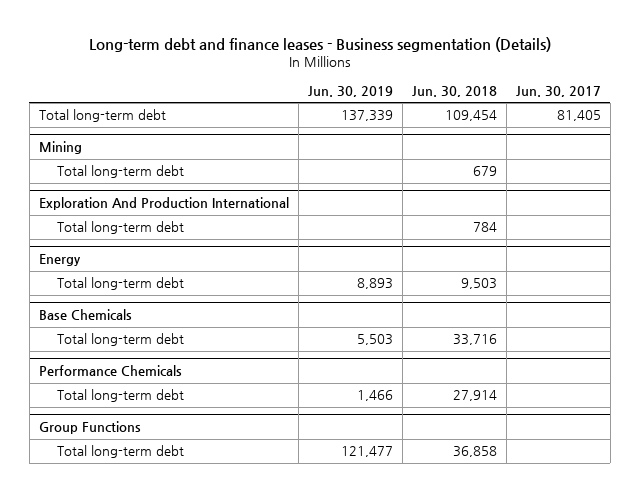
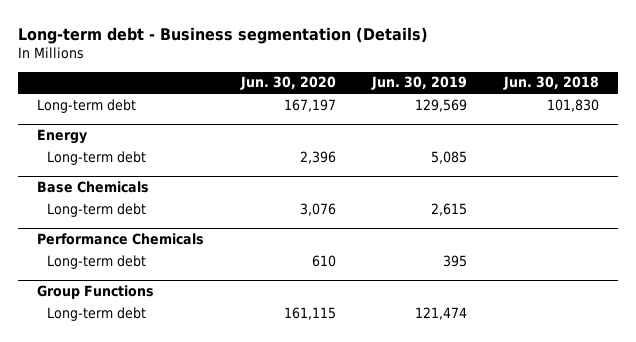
- Long-term debt and finance leases - Business segmentation (Details)
+ Long-term debt - Business segmentation (Details)
- | Jun. 30, 2019 | Jun. 30, 2018 | Jun. 30, 2017
+ | Jun. 30, 2020 | Jun. 30, 2019 | Jun. 30, 2018
- Total long-term debt | 137,339 | 109,454 | 81,405
- Mining
- Total long-term debt | | 679 |
- Exploration And Production International
- Total long-term debt | | 784 |
+ Long-term debt | 167,197 | 129,569 | 101,830
@ Energy
- Total long-term debt | 8,893 | 9,503 |
+ Long-term debt | 2,396 | 5,085 |
@ Base Chemicals
- Total long-term debt | 5,503 | 33,716 |
+ Long-term debt | 3,076 | 2,615 |
@ Performance Chemicals
- Total long-term debt | 1,466 | 27,914 |
+ Long-term debt | 610 | 395 |
@ Group Functions
- Total long-term debt | 121,477 | 36,858 |
+ Long-term debt | 161,115 | 121,474 |

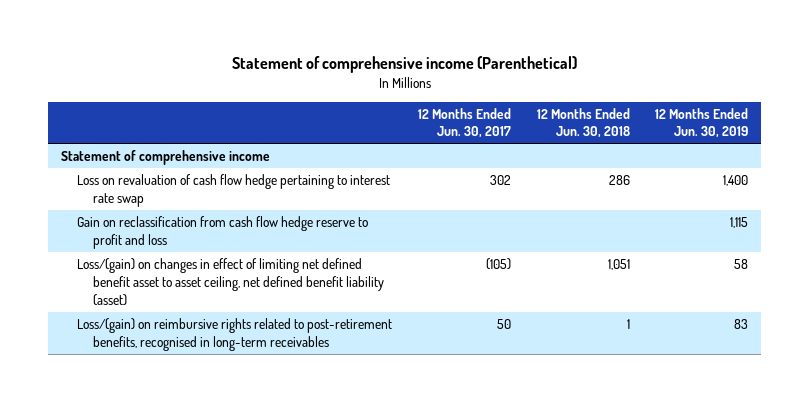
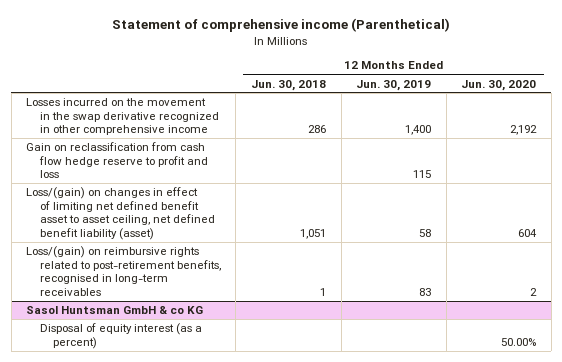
- | 12 Months Ended Jun. 30, 2017 | 12 Months Ended Jun. 30, 2018 | 12 Months Ended Jun. 30, 2019
+ | 12 Months Ended Jun. 30, 2018 | 12 Months Ended Jun. 30, 2019 | 12 Months Ended Jun. 30, 2020
- Statement of comprehensive income
- Loss on revaluation of cash flow hedge pertaining to interest rate swap | 302 | 286 | 1,400
- Gain on reclassification from cash flow hedge reserve to profit and loss | | | 1,115
+ Losses incurred on the movement in the swap derivative recognized in other comprehensive income | 286 | 1,400 | 2,192
+ Gain on reclassification from cash flow hedge reserve to profit and loss | | 115 |
+ Sasol Huntsman GmbH & co KG
+ Disposal of equity interest (as a percent) | | | 50.00%

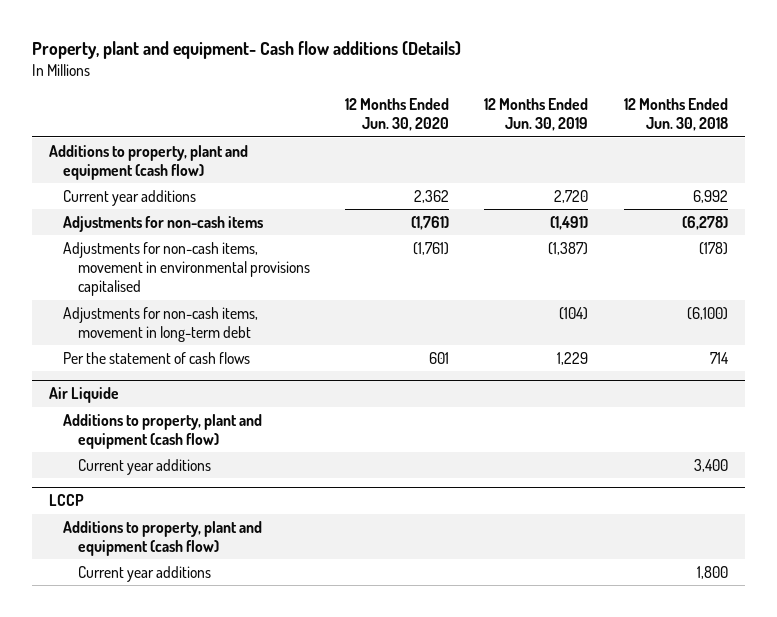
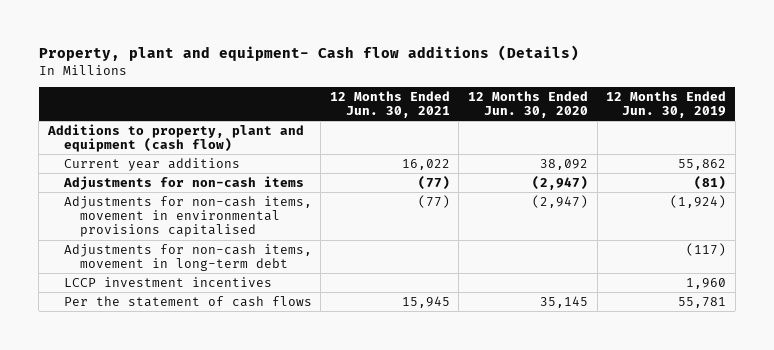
- | 12 Months Ended Jun. 30, 2020 | 12 Months Ended Jun. 30, 2019 | 12 Months Ended Jun. 30, 2018
+ | 12 Months Ended Jun. 30, 2021 | 12 Months Ended Jun. 30, 2020 | 12 Months Ended Jun. 30, 2019
- Current year additions | 2,362 | 2,720 | 6,992
- Adjustments for non-cash items | (1,761) | (1,491) | (6,278)
- Adjustments for non-cash items, movement in environmental provisions capitalised | (1,761) | (1,387) | (178)
- Adjustments for non-cash items, movement in long-term debt | | (104) | (6,100)
- Per the statement of cash flows | 601 | 1,229 | 714
- Air Liquide
- Additions to property, plant and equipment (cash flow)
- Current year additions | | | 3,400
- LCCP
- Additions to property, plant and equipment (cash flow)
- Current year additions | | | 1,800
+ Current year additions | 16,022 | 38,092 | 55,862
+ Adjustments for non-cash items | (77) | (2,947) | (81)
+ Adjustments for non-cash items, movement in environmental provisions capitalised | (77) | (2,947) | (1,924)
+ Adjustments for non-cash items, movement in long-term debt | | | (117)
+ LCCP investment incentives | | | 1,960
+ Per the statement of cash flows | 15,945 | 35,145 | 55,781

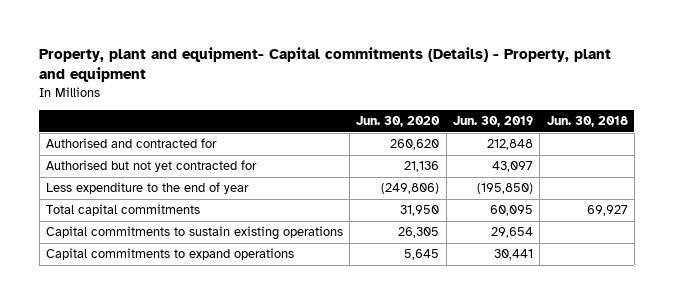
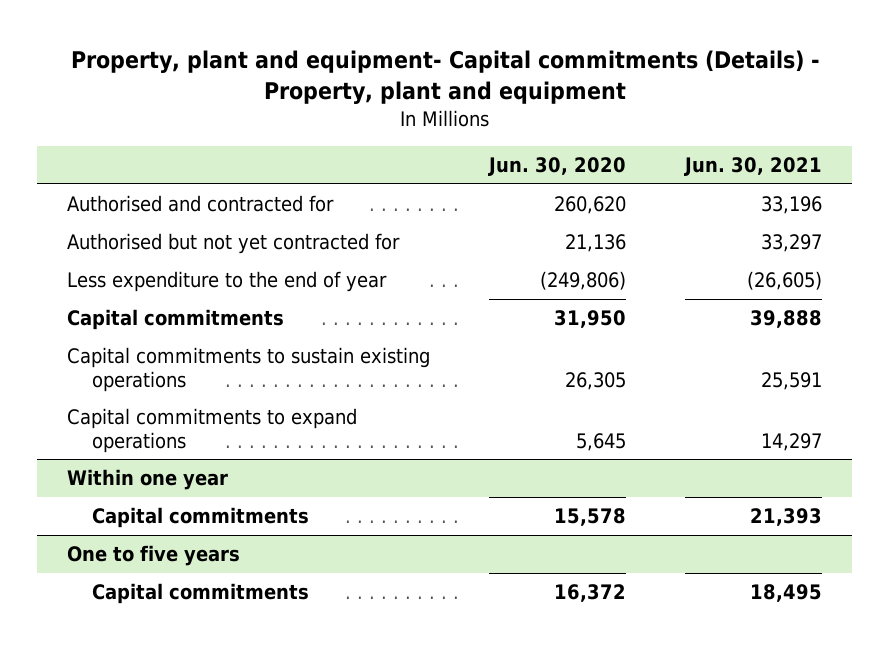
- | Jun. 30, 2020 | Jun. 30, 2019 | Jun. 30, 2018
+ | Jun. 30, 2020 | Jun. 30, 2021
- Total capital commitments | 31,950 | 60,095 | 69,927
+ Capital commitments | 31,950 | 39,888
+ Within one year
+ Capital commitments | 15,578 | 21,393
+ One to five years
+ Capital commitments | 16,372 | 18,495

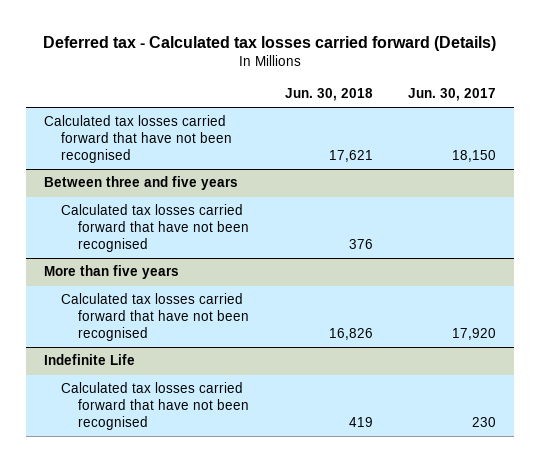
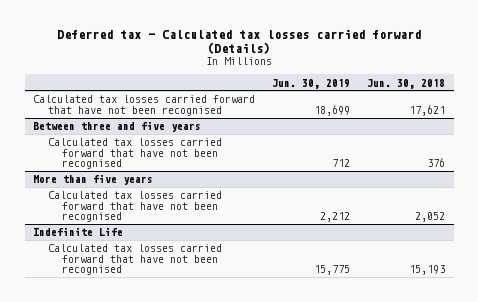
- | Jun. 30, 2018 | Jun. 30, 2017
+ | Jun. 30, 2019 | Jun. 30, 2018
@ More than five years
- Calculated tax losses carried forward that have not been recognised | 16,826 | 17,920
+ Calculated tax losses carried forward that have not been recognised | 2,212 | 2,052
@ Indefinite Life
- Calculated tax losses carried forward that have not been recognised | 419 | 230
+ Calculated tax losses carried forward that have not been recognised | 15,775 | 15,193

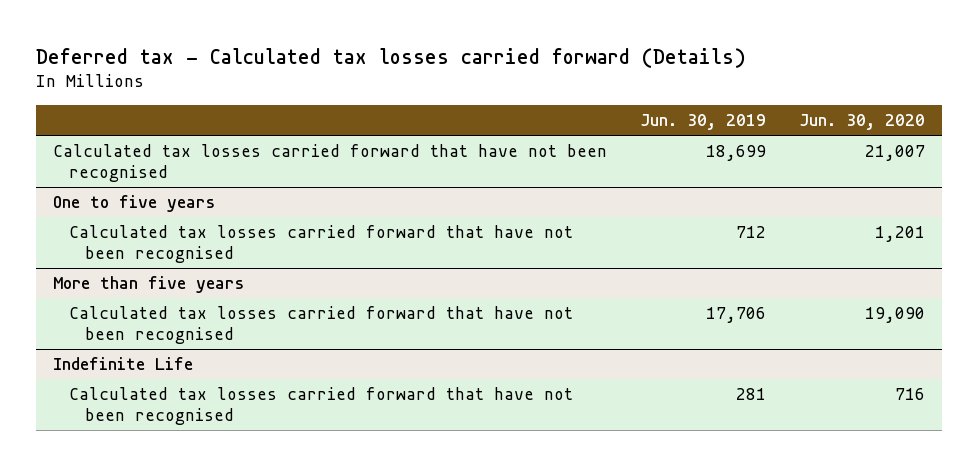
- | Jun. 30, 2019 | Jun. 30, 2018
+ | Jun. 30, 2019 | Jun. 30, 2020
- Between three and five years
+ One to five years
@ More than five years
- Calculated tax losses carried forward that have not been recognised | 2,212 | 2,052
+ Calculated tax losses carried forward that have not been recognised | 17,706 | 19,090
@ Indefinite Life
- Calculated tax losses carried forward that have not been recognised | 15,775 | 15,193
+ Calculated tax losses carried forward that have not been recognised | 281 | 716

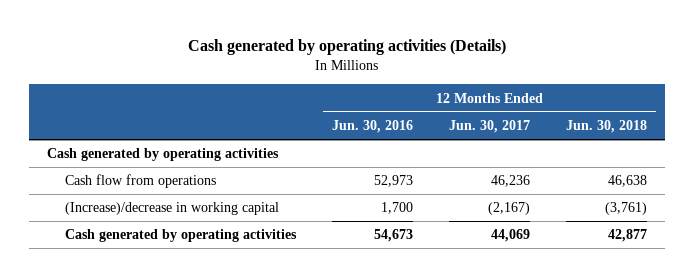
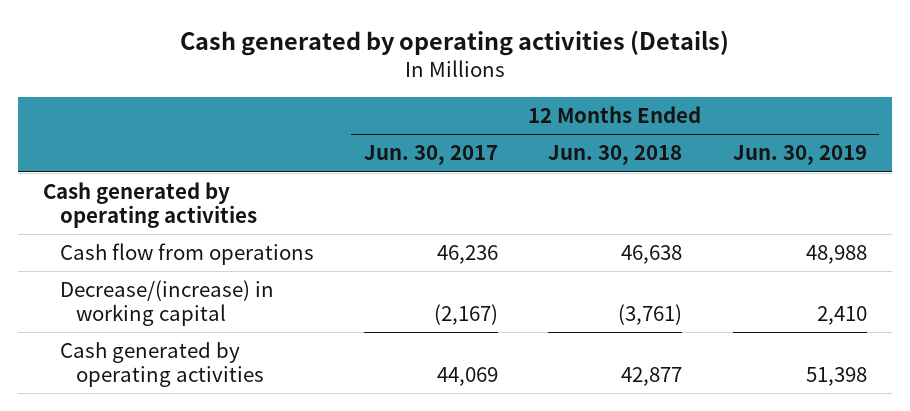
- | 12 Months Ended Jun. 30, 2016 | 12 Months Ended Jun. 30, 2017 | 12 Months Ended Jun. 30, 2018
+ | 12 Months Ended Jun. 30, 2017 | 12 Months Ended Jun. 30, 2018 | 12 Months Ended Jun. 30, 2019
- (Increase)/decrease in working capital | 1,700 | (2,167) | (3,761)
+ Decrease/(increase) in working capital | (2,167) | (3,761) | 2,410

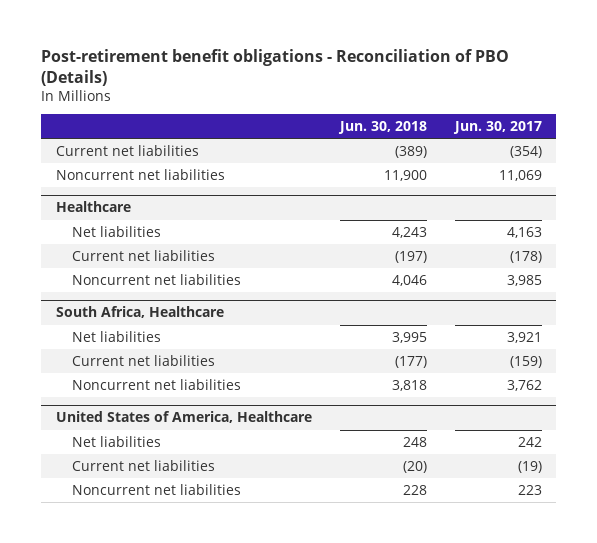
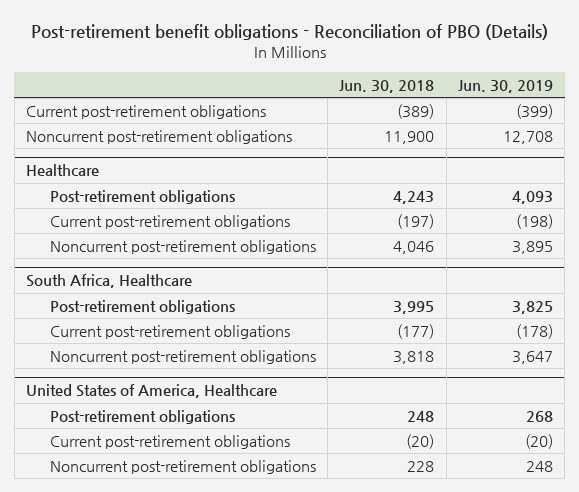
- | Jun. 30, 2018 | Jun. 30, 2017
+ | Jun. 30, 2018 | Jun. 30, 2019
- Current net liabilities | (389) | (354)
- Noncurrent net liabilities | 11,900 | 11,069
+ Current post-retirement obligations | (389) | (399)
+ Noncurrent post-retirement obligations | 11,900 | 12,708
@ Healthcare
- Net liabilities | 4,243 | 4,163
- Current net liabilities | (197) | (178)
- Noncurrent net liabilities | 4,046 | 3,985
+ Post-retirement obligations | 4,243 | 4,093
+ Current post-retirement obligations | (197) | (198)
+ Noncurrent post-retirement obligations | 4,046 | 3,895
@ South Africa, Healthcare
- Net liabilities | 3,995 | 3,921
- Current net liabilities | (177) | (159)
- Noncurrent net liabilities | 3,818 | 3,762
+ Post-retirement obligations | 3,995 | 3,825
+ Current post-retirement obligations | (177) | (178)
+ Noncurrent post-retirement obligations | 3,818 | 3,647
@ United States of America, Healthcare
- Net liabilities | 248 | 242
- Current net liabilities | (20) | (19)
- Noncurrent net liabilities | 228 | 223
+ Post-retirement obligations | 248 | 268
+ Current post-retirement obligations | (20) | (20)
+ Noncurrent post-retirement obligations | 228 | 248

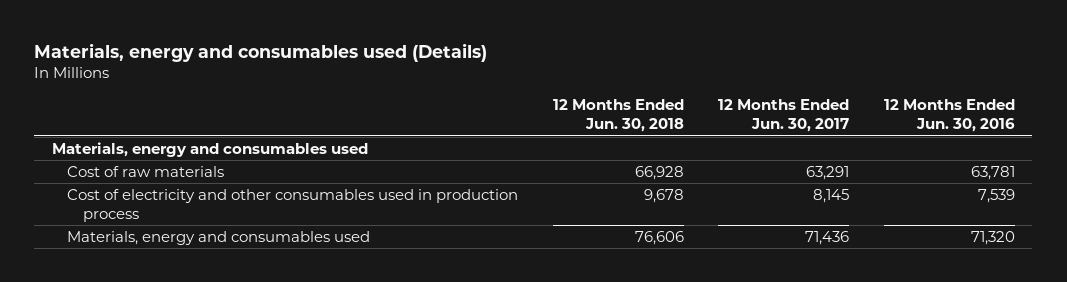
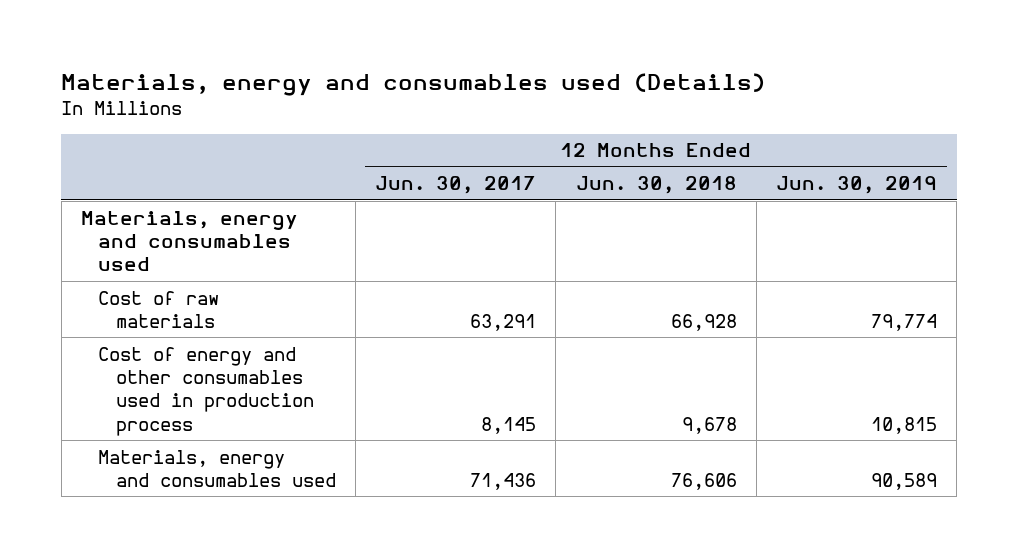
- | 12 Months Ended Jun. 30, 2018 | 12 Months Ended Jun. 30, 2017 | 12 Months Ended Jun. 30, 2016
+ | 12 Months Ended Jun. 30, 2017 | 12 Months Ended Jun. 30, 2018 | 12 Months Ended Jun. 30, 2019
- Cost of electricity and other consumables used in production process | 9,678 | 8,145 | 7,539
+ Cost of energy and other consumables used in production process | 8,145 | 9,678 | 10,815

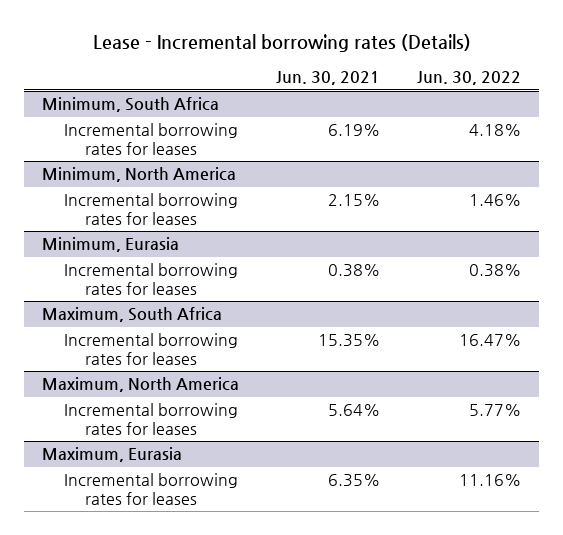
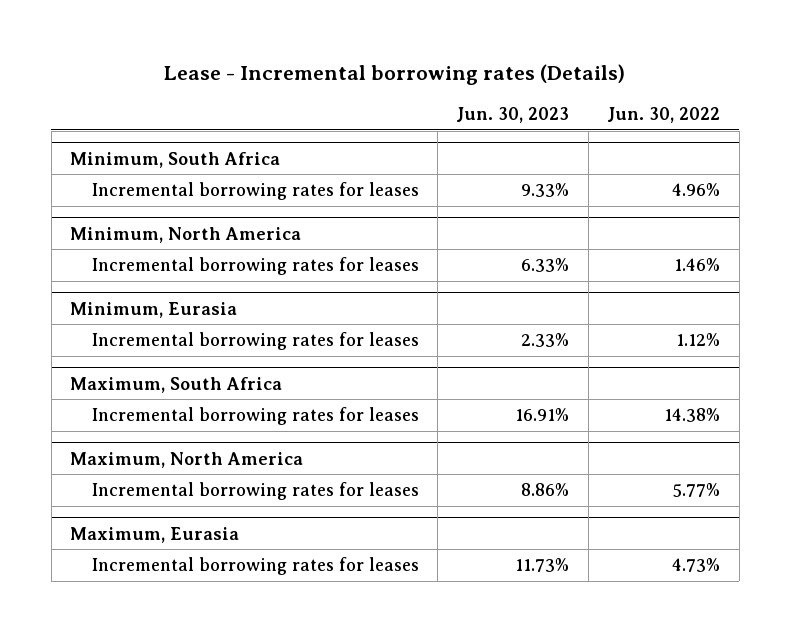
- | Jun. 30, 2021 | Jun. 30, 2022
+ | Jun. 30, 2023 | Jun. 30, 2022
@ Minimum, South Africa
- Incremental borrowing rates for leases | 6.19% | 4.18%
+ Incremental borrowing rates for leases | 9.33% | 4.96%
@ Minimum, Eurasia
- Incremental borrowing rates for leases | 0.38% | 0.38%
+ Incremental borrowing rates for leases | 2.33% | 1.12%
@ Maximum, South Africa
- Incremental borrowing rates for leases | 15.35% | 16.47%
+ Incremental borrowing rates for leases | 16.91% | 14.38%
@ Maximum, Eurasia
- Incremental borrowing rates for leases | 6.35% | 11.16%
+ Incremental borrowing rates for leases | 11.73% | 4.73%

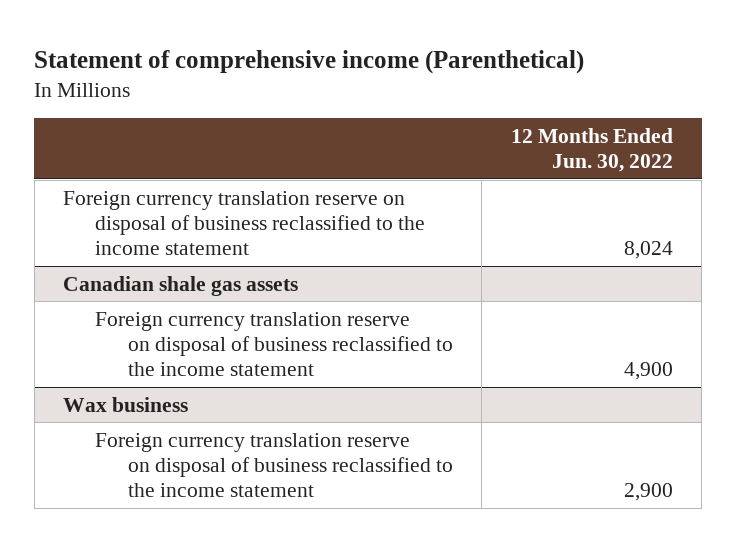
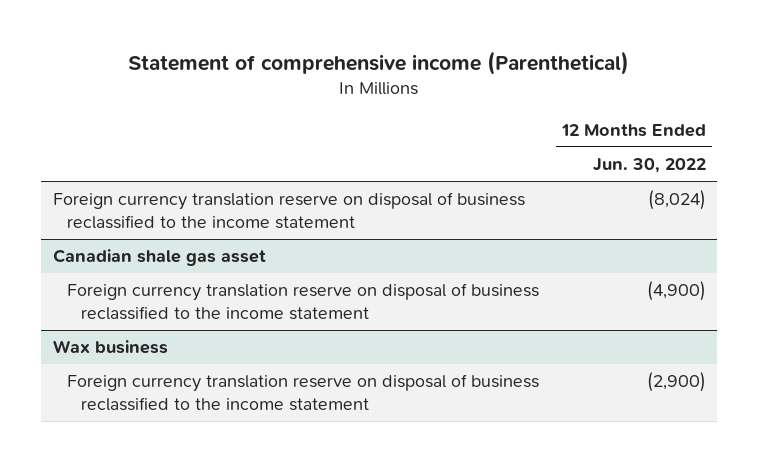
- Foreign currency translation reserve on disposal of business reclassified to the income statement | 8,024
- Canadian shale gas assets
- Foreign currency translation reserve on disposal of business reclassified to the income statement | 4,900
+ Foreign currency translation reserve on disposal of business reclassified to the income statement | (8,024)
+ Canadian shale gas asset
+ Foreign currency translation reserve on disposal of business reclassified to the income statement | (4,900)
@ Wax business
- Foreign currency translation reserve on disposal of business reclassified to the income statement | 2,900
+ Foreign currency translation reserve on disposal of business reclassified to the income statement | (2,900)

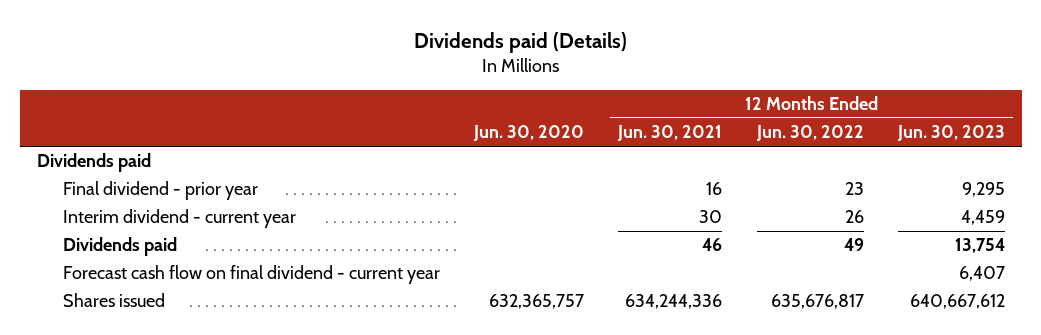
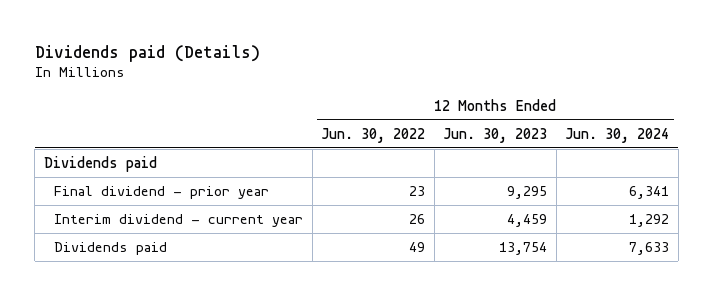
- | Jun. 30, 2020 | 12 Months Ended Jun. 30, 2021 | 12 Months Ended Jun. 30, 2022 | 12 Months Ended Jun. 30, 2023
+ | 12 Months Ended Jun. 30, 2022 | 12 Months Ended Jun. 30, 2023 | 12 Months Ended Jun. 30, 2024
- Forecast cash flow on final dividend - current year | | | | 6,407
- Shares issued | 632,365,757 | 634,244,336 | 635,676,817 | 640,667,612

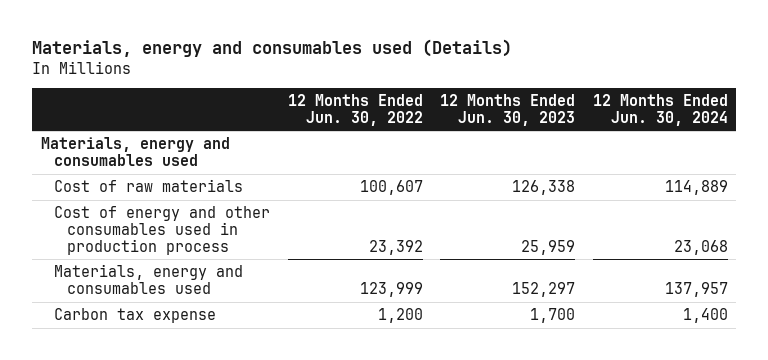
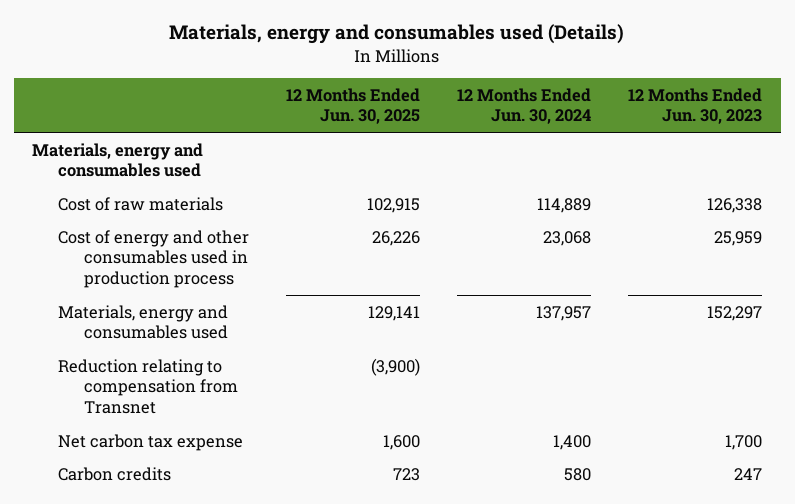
- | 12 Months Ended Jun. 30, 2022 | 12 Months Ended Jun. 30, 2023 | 12 Months Ended Jun. 30, 2024
+ | 12 Months Ended Jun. 30, 2025 | 12 Months Ended Jun. 30, 2024 | 12 Months Ended Jun. 30, 2023
- Carbon tax expense | 1,200 | 1,700 | 1,400
+ Reduction relating to compensation from Transnet | (3,900) | |
+ Net carbon tax expense | 1,600 | 1,400 | 1,700
+ Carbon credits | 723 | 580 | 247

